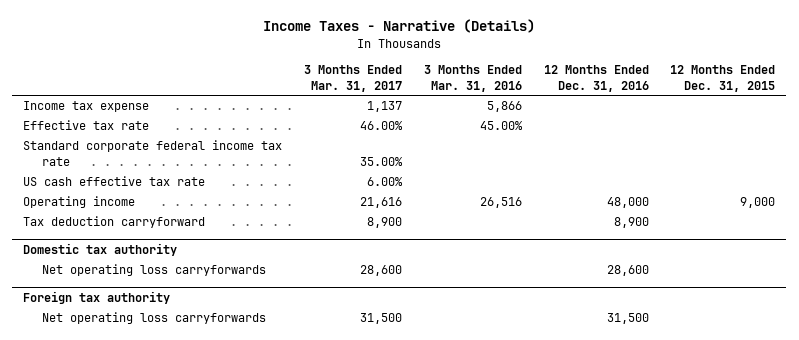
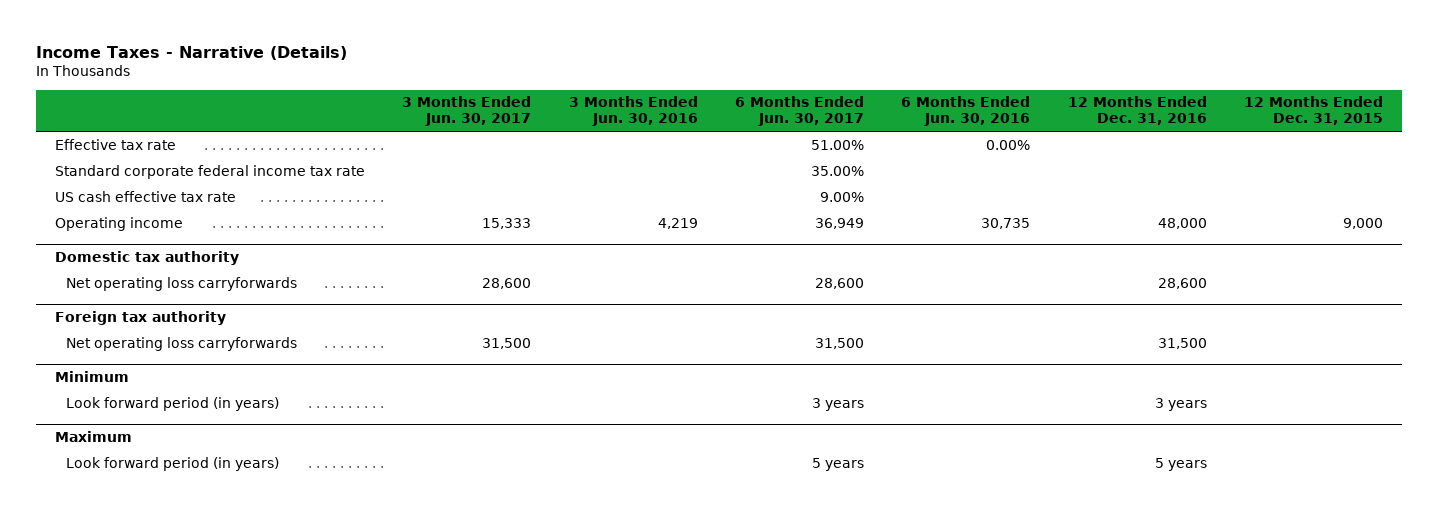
- | 3 Months Ended Mar. 31, 2017 | 3 Months Ended Mar. 31, 2016 | 12 Months Ended Dec. 31, 2016 | 12 Months Ended Dec. 31, 2015
+ | 3 Months Ended Jun. 30, 2017 | 3 Months Ended Jun. 30, 2016 | 6 Months Ended Jun. 30, 2017 | 6 Months Ended Jun. 30, 2016 | 12 Months Ended Dec. 31, 2016 | 12 Months Ended Dec. 31, 2015
- Income tax expense | 1,137 | 5,866 | |
- Tax deduction carryforward | 8,900 | | 8,900 |
+ Minimum
+ Look forward period (in years) | | | 3 years | | 3 years |
+ Maximum
+ Look forward period (in years) | | | 5 years | | 5 years |

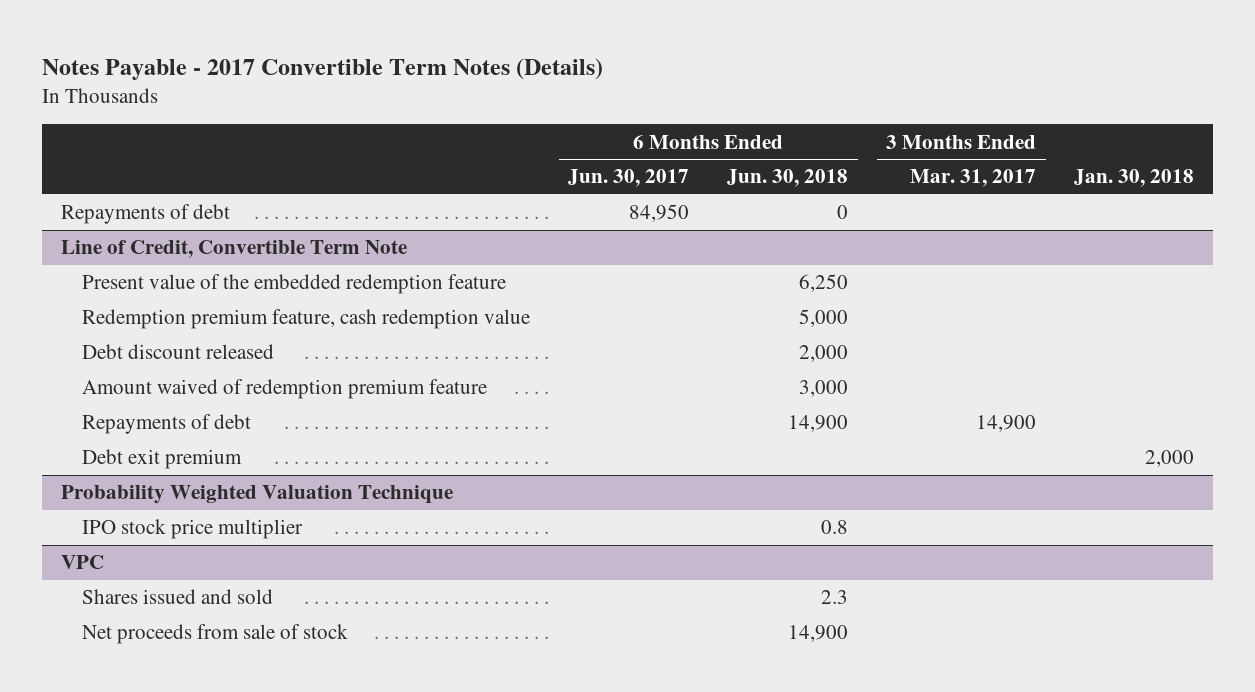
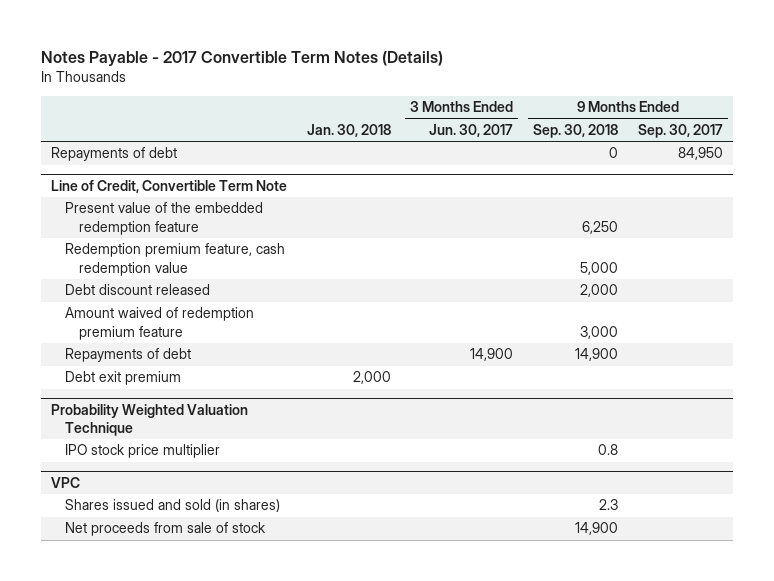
- | 6 Months Ended Jun. 30, 2017 | 6 Months Ended Jun. 30, 2018 | 3 Months Ended Mar. 31, 2017 | Jan. 30, 2018
+ | Jan. 30, 2018 | 3 Months Ended Jun. 30, 2017 | 9 Months Ended Sep. 30, 2018 | 9 Months Ended Sep. 30, 2017
@ VPC
- Shares issued and sold | | 2.3 | |
+ Shares issued and sold (in shares) | | | 2.3 |

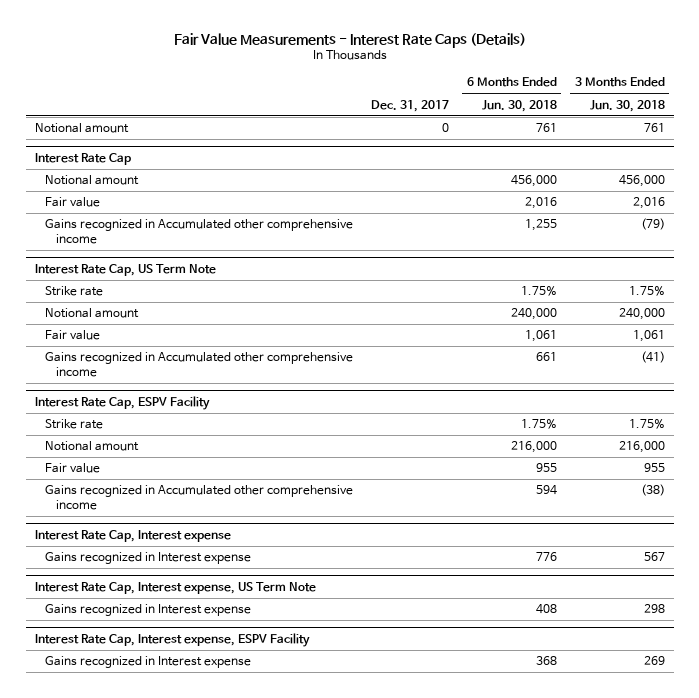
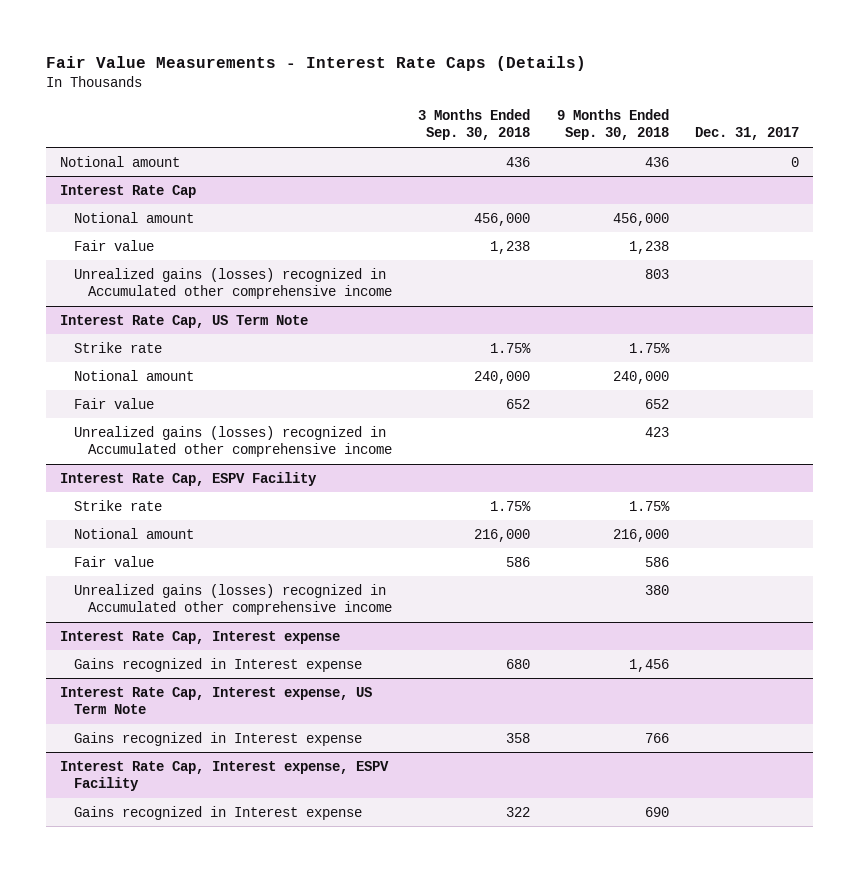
- | Dec. 31, 2017 | 6 Months Ended Jun. 30, 2018 | 3 Months Ended Jun. 30, 2018
+ | 3 Months Ended Sep. 30, 2018 | 9 Months Ended Sep. 30, 2018 | Dec. 31, 2017
@ Interest Rate Cap
- Gains recognized in Accumulated other comprehensive income | | 1,255 | (79)
+ Unrealized gains (losses) recognized in Accumulated other comprehensive income | | 803 |
@ Interest Rate Cap, US Term Note
- Gains recognized in Accumulated other comprehensive income | | 661 | (41)
+ Unrealized gains (losses) recognized in Accumulated other comprehensive income | | 423 |
@ Interest Rate Cap, ESPV Facility
- Gains recognized in Accumulated other comprehensive income | | 594 | (38)
+ Unrealized gains (losses) recognized in Accumulated other comprehensive income | | 380 |

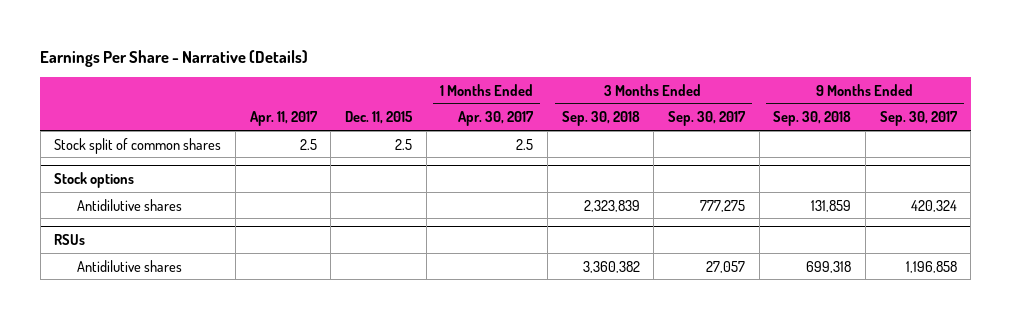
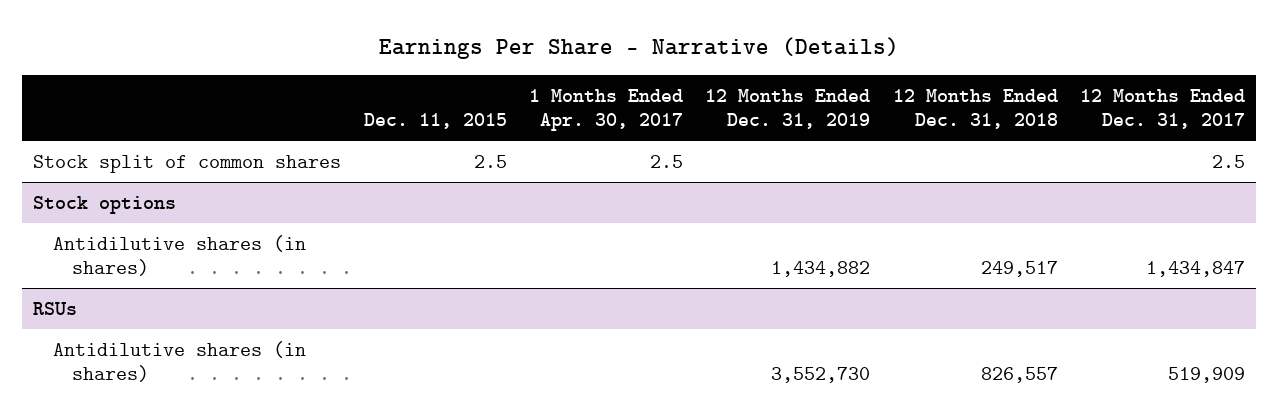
- | Apr. 11, 2017 | Dec. 11, 2015 | 1 Months Ended Apr. 30, 2017 | 3 Months Ended Sep. 30, 2018 | 3 Months Ended Sep. 30, 2017 | 9 Months Ended Sep. 30, 2018 | 9 Months Ended Sep. 30, 2017
+ | Dec. 11, 2015 | 1 Months Ended Apr. 30, 2017 | 12 Months Ended Dec. 31, 2019 | 12 Months Ended Dec. 31, 2018 | 12 Months Ended Dec. 31, 2017
@ Stock options
- Antidilutive shares | | | | 2,323,839 | 777,275 | 131,859 | 420,324
+ Antidilutive shares (in shares) | | | 1,434,882 | 249,517 | 1,434,847
@ RSUs
- Antidilutive shares | | | | 3,360,382 | 27,057 | 699,318 | 1,196,858
+ Antidilutive shares (in shares) | | | 3,552,730 | 826,557 | 519,909

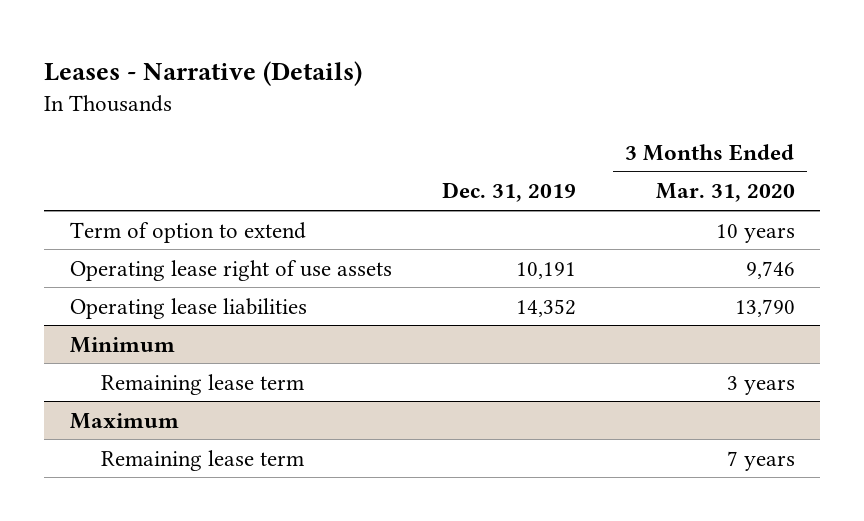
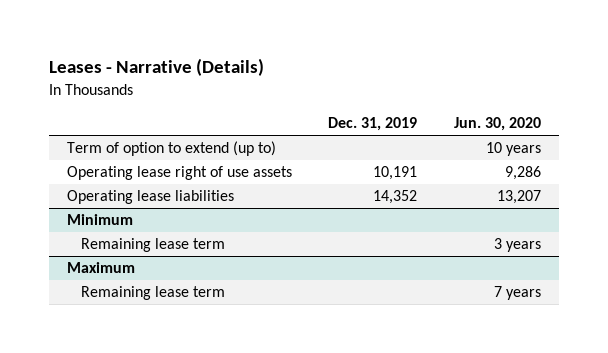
- | Dec. 31, 2019 | 3 Months Ended Mar. 31, 2020
+ | Dec. 31, 2019 | Jun. 30, 2020
- Term of option to extend | | 10 years
+ Term of option to extend (up to) | | 10 years

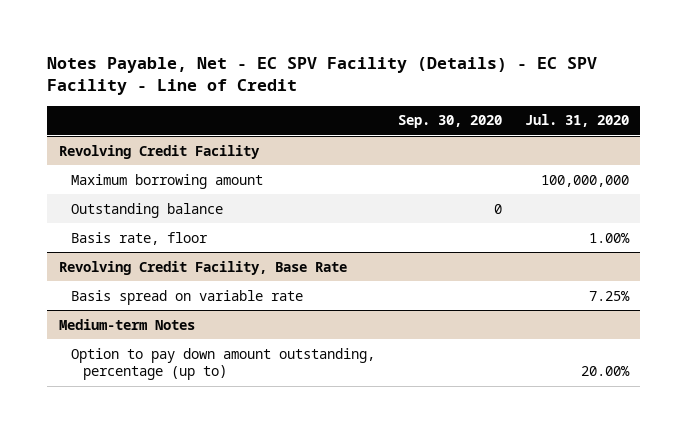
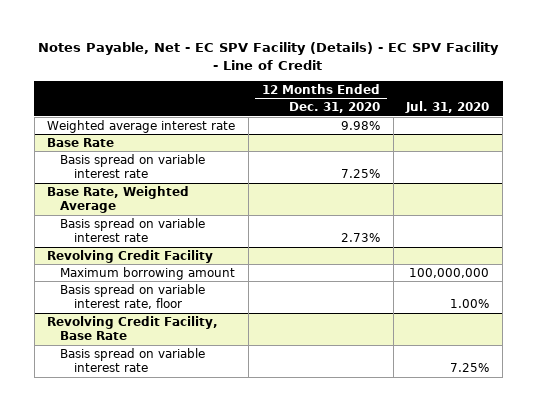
- | Sep. 30, 2020 | Jul. 31, 2020
+ | 12 Months Ended Dec. 31, 2020 | Jul. 31, 2020
+ Weighted average interest rate | 9.98% |
+ Base Rate
+ Basis spread on variable interest rate | 7.25% |
+ Base Rate, Weighted Average
+ Basis spread on variable interest rate | 2.73% |
@ Revolving Credit Facility
- Outstanding balance | 0 |
- Basis rate, floor | | 1.00%
+ Basis spread on variable interest rate, floor | | 1.00%
@ Revolving Credit Facility, Base Rate
- Basis spread on variable rate | | 7.25%
- Medium-term Notes
- Option to pay down amount outstanding, percentage (up to) | | 20.00%
@ Revolving Credit Facility, Base Rate
+ Basis spread on variable interest rate | | 7.25%

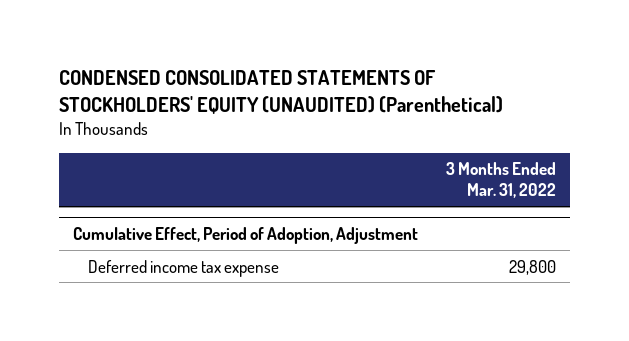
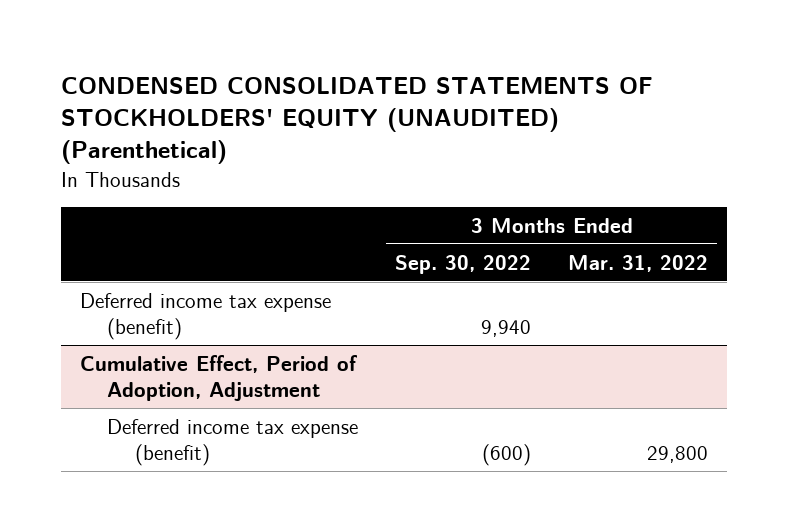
- | 3 Months Ended Mar. 31, 2022
+ | 3 Months Ended Sep. 30, 2022 | 3 Months Ended Mar. 31, 2022
+ Deferred income tax expense (benefit) | 9,940 |
@ Cumulative Effect, Period of Adoption, Adjustment
- Deferred income tax expense | 29,800
+ Deferred income tax expense (benefit) | (600) | 29,800

